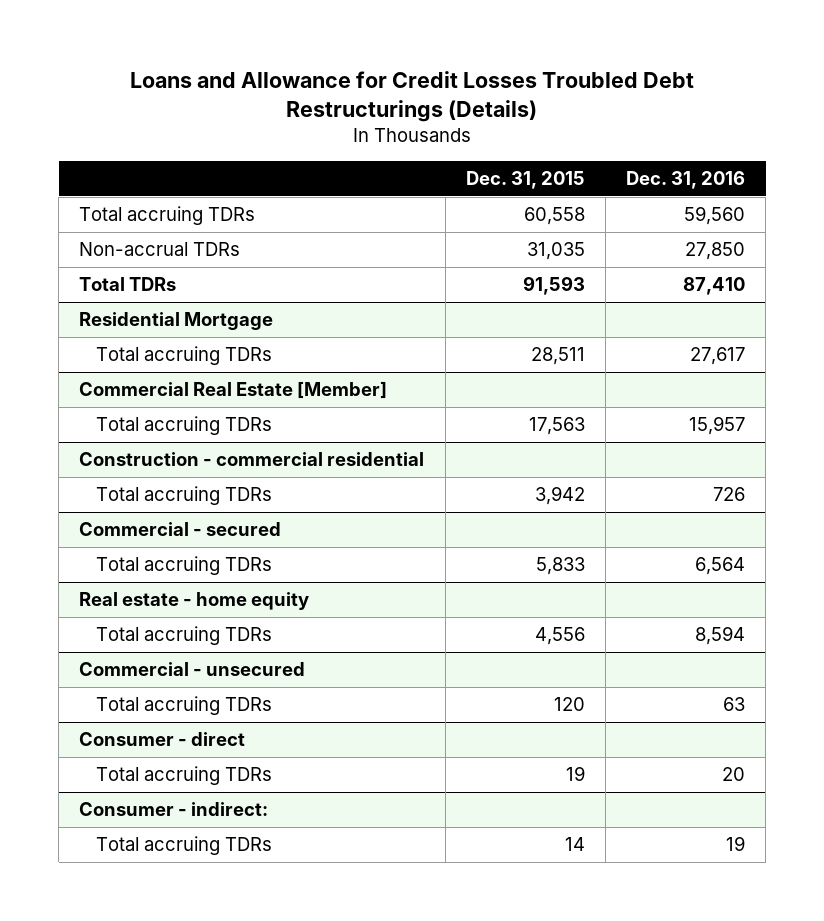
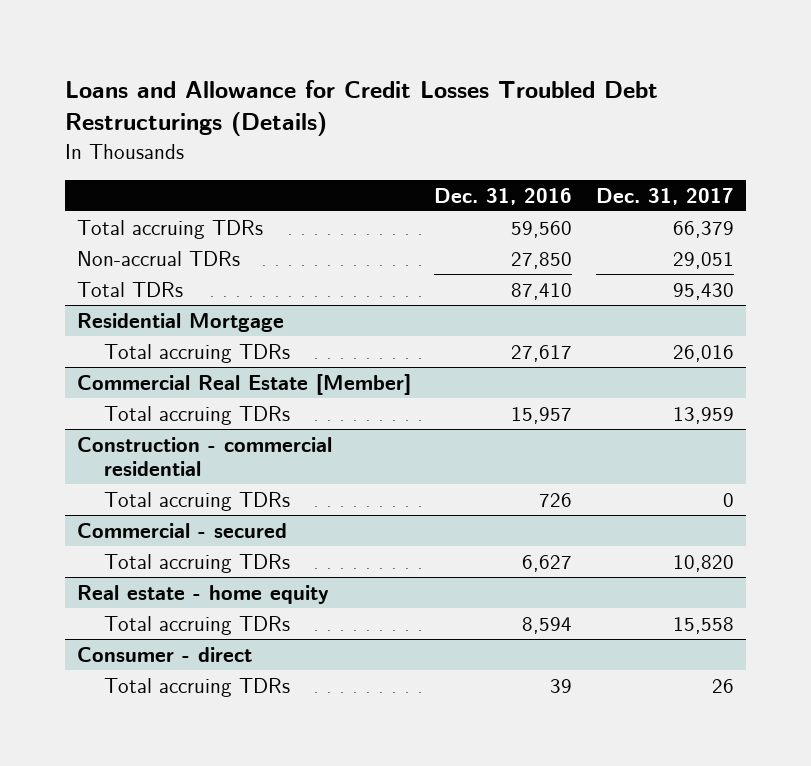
- | Dec. 31, 2015 | Dec. 31, 2016
+ | Dec. 31, 2016 | Dec. 31, 2017
@ Commercial - secured
- Total accruing TDRs | 5,833 | 6,564
+ Total accruing TDRs | 6,627 | 10,820
- Commercial - unsecured
- Total accruing TDRs | 120 | 63
@ Consumer - direct
- Total accruing TDRs | 19 | 20
- Consumer - indirect:
- Total accruing TDRs | 14 | 19
@ Consumer - direct
+ Total accruing TDRs | 39 | 26

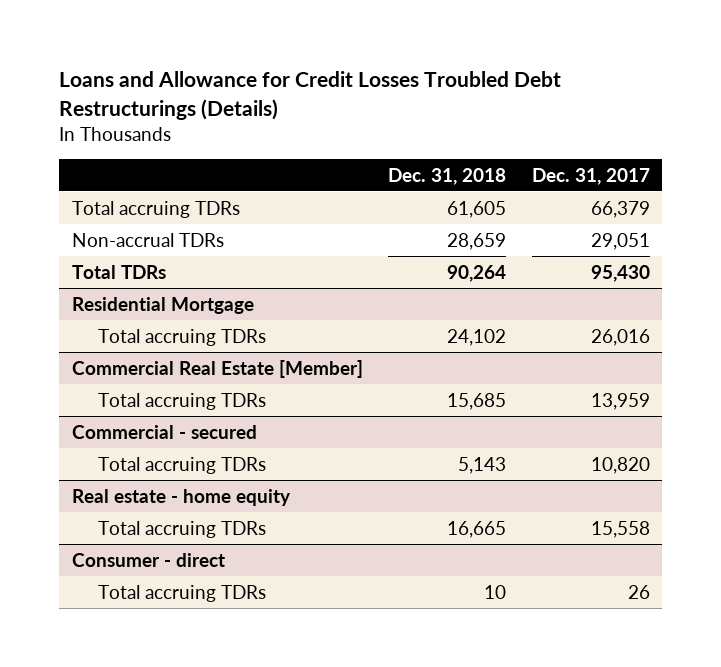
- | Dec. 31, 2016 | Dec. 31, 2017
+ | Dec. 31, 2018 | Dec. 31, 2017
- Construction - commercial residential
- Total accruing TDRs | 726 | 0

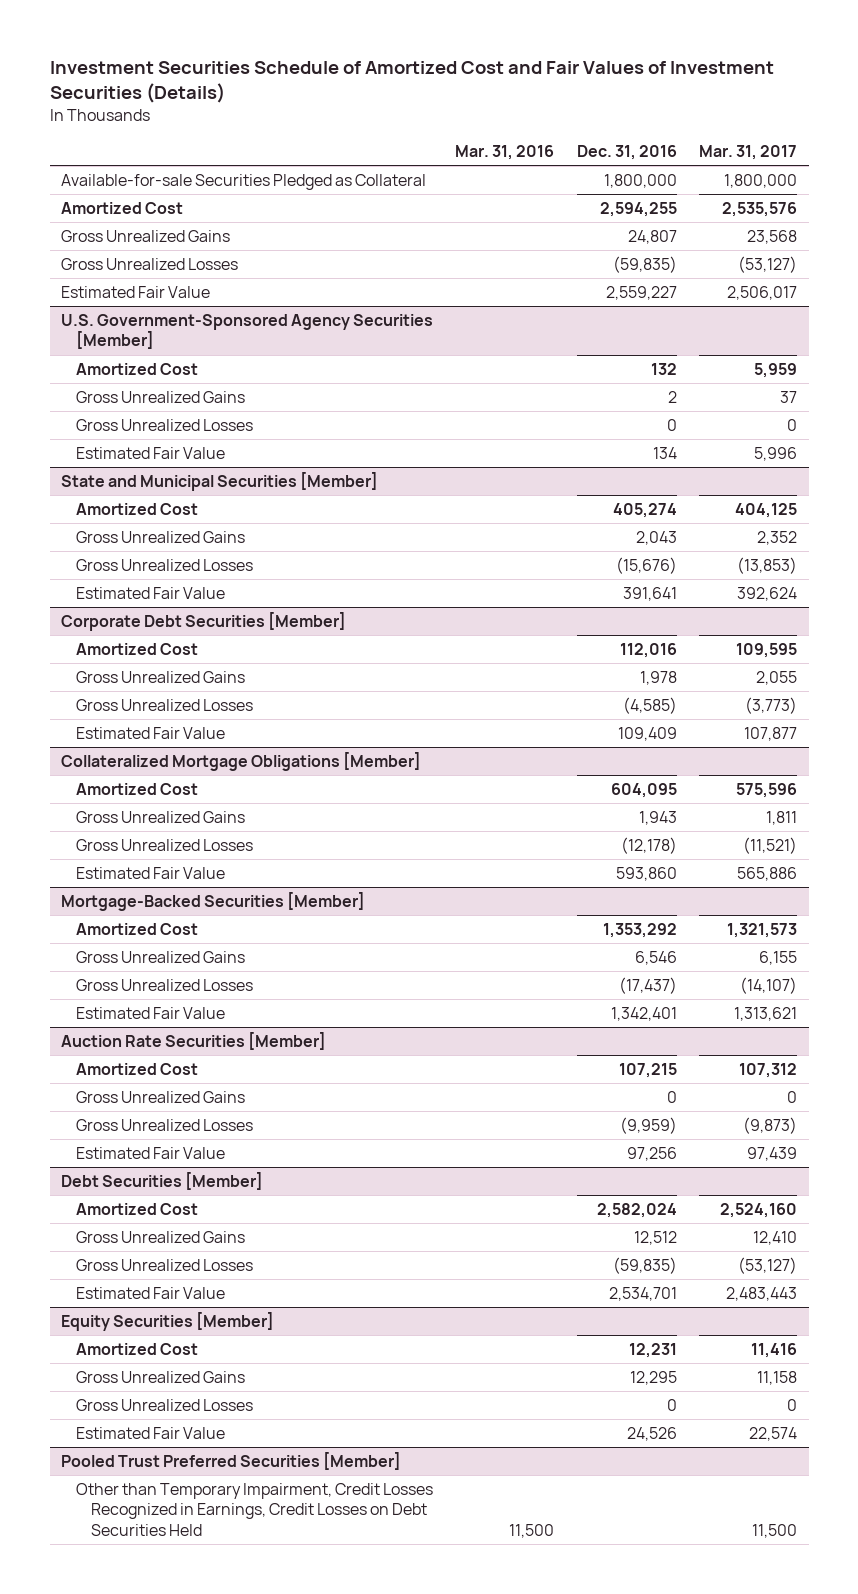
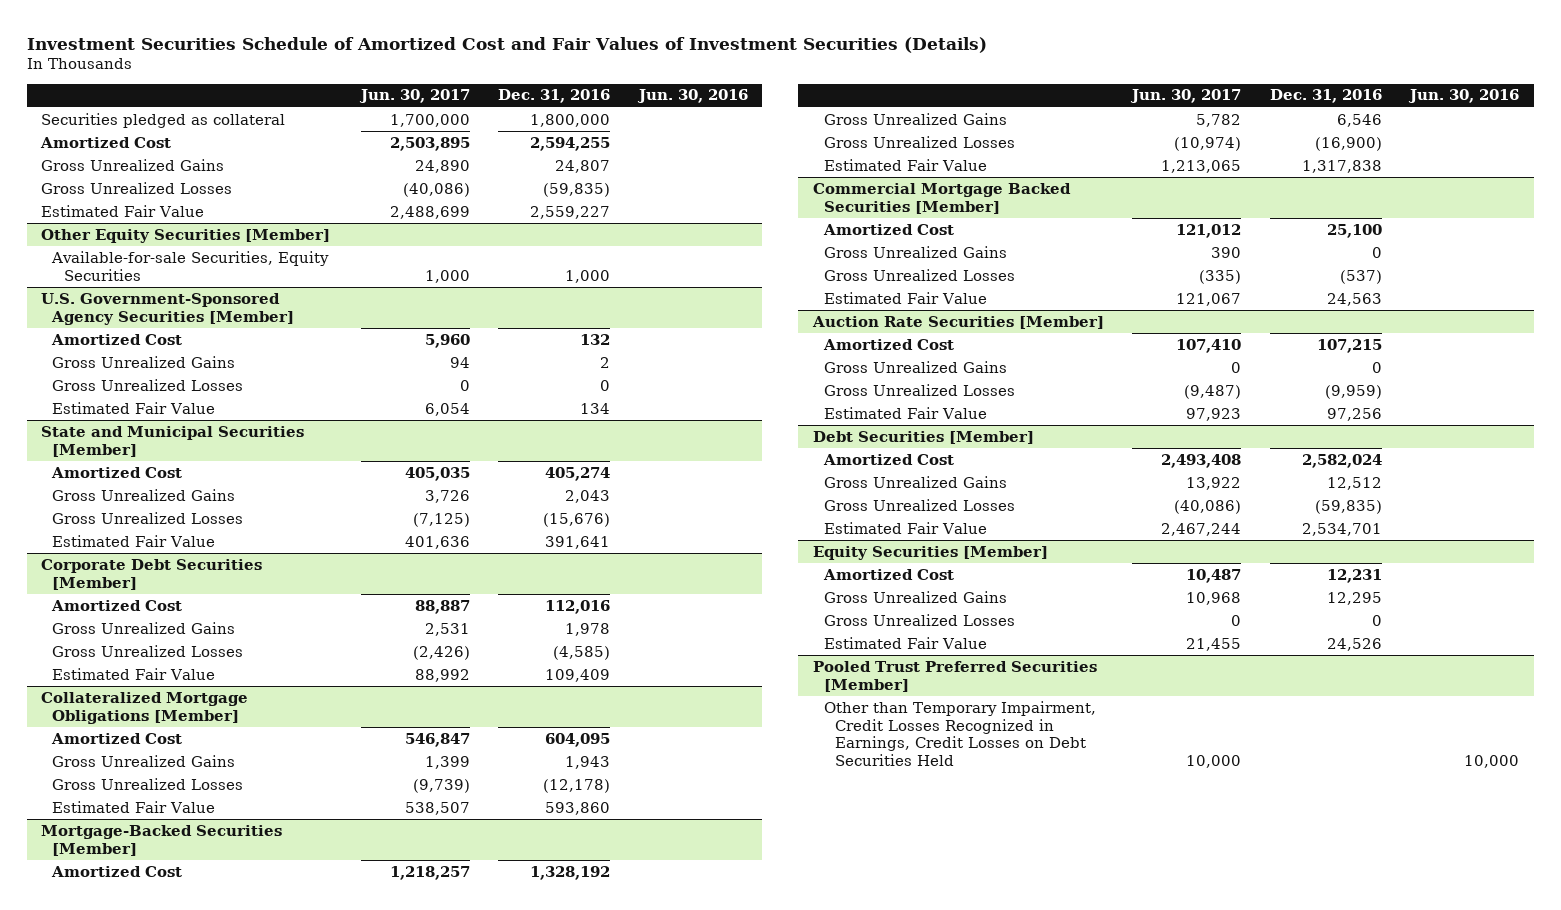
- | Mar. 31, 2016 | Dec. 31, 2016 | Mar. 31, 2017
+ | Jun. 30, 2017 | Dec. 31, 2016 | Jun. 30, 2016
- Available-for-sale Securities Pledged as Collateral | | 1,800,000 | 1,800,000
+ Securities pledged as collateral | 1,700,000 | 1,800,000 |
+ Other Equity Securities [Member]
+ Available-for-sale Securities, Equity Securities | 1,000 | 1,000 |
@ Mortgage-Backed Securities [Member]
- Amortized Cost | | 1,353,292 | 1,321,573
+ Amortized Cost | 1,218,257 | 1,328,192 |
- Gross Unrealized Losses | | (17,437) | (14,107)
- Estimated Fair Value | | 1,342,401 | 1,313,621
+ Gross Unrealized Losses | (10,974) | (16,900) |
+ Estimated Fair Value | 1,213,065 | 1,317,838 |
+ Commercial Mortgage Backed Securities [Member]
+ Amortized Cost | 121,012 | 25,100 |
+ Gross Unrealized Gains | 390 | 0 |
+ Gross Unrealized Losses | (335) | (537) |
+ Estimated Fair Value | 121,067 | 24,563 |

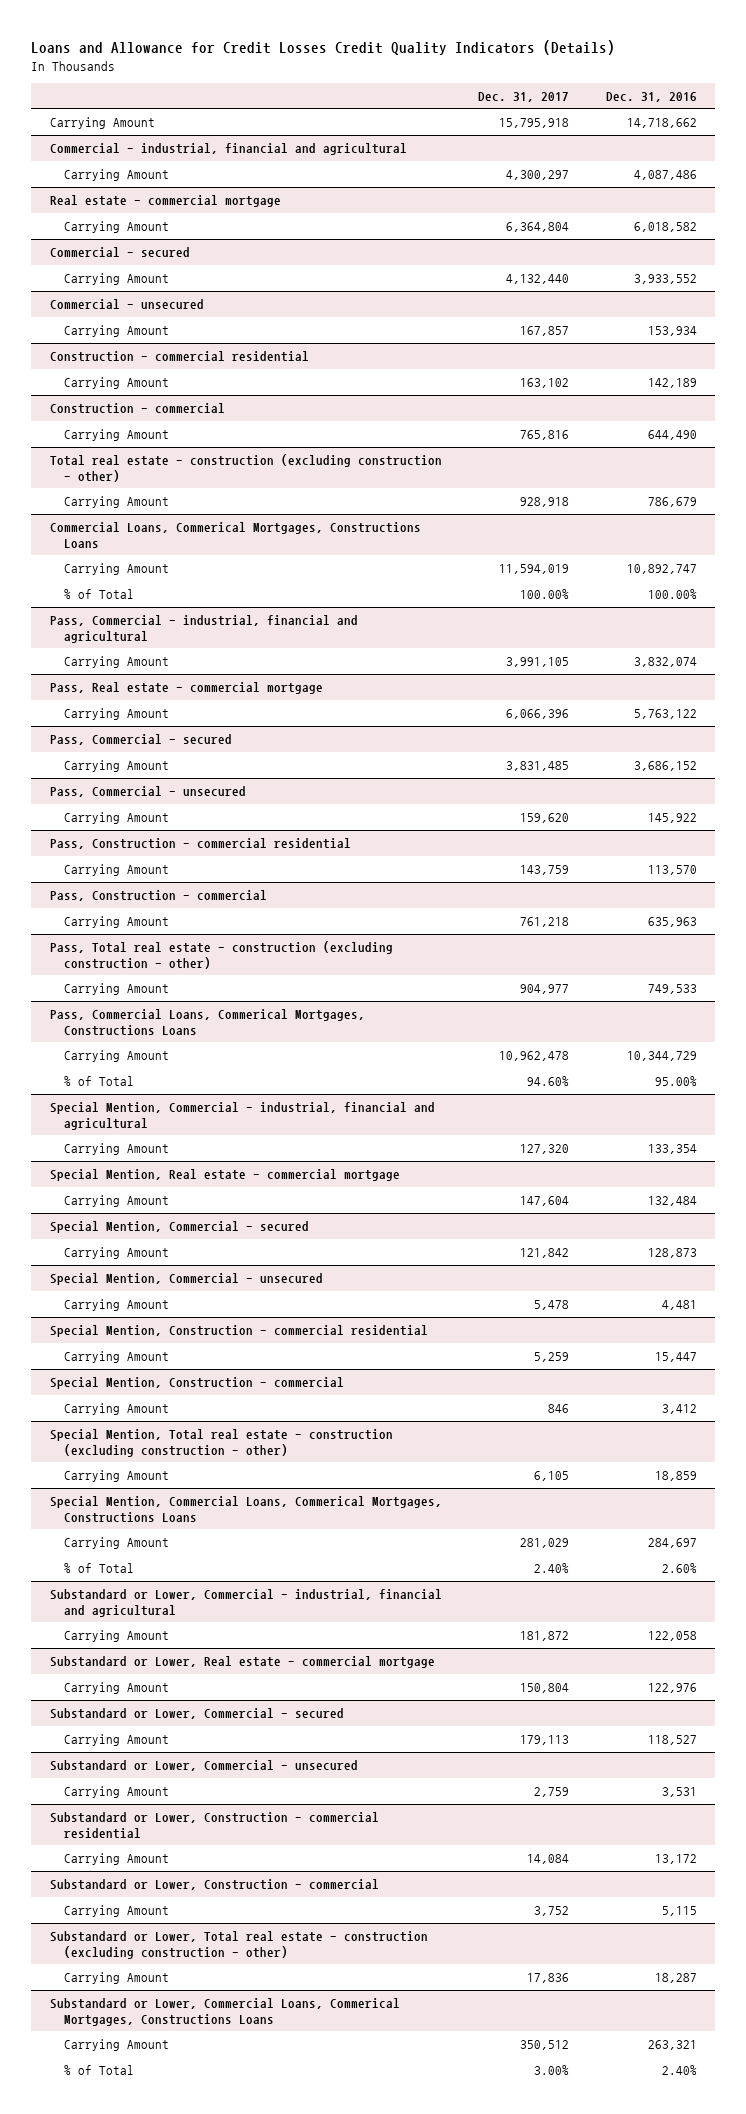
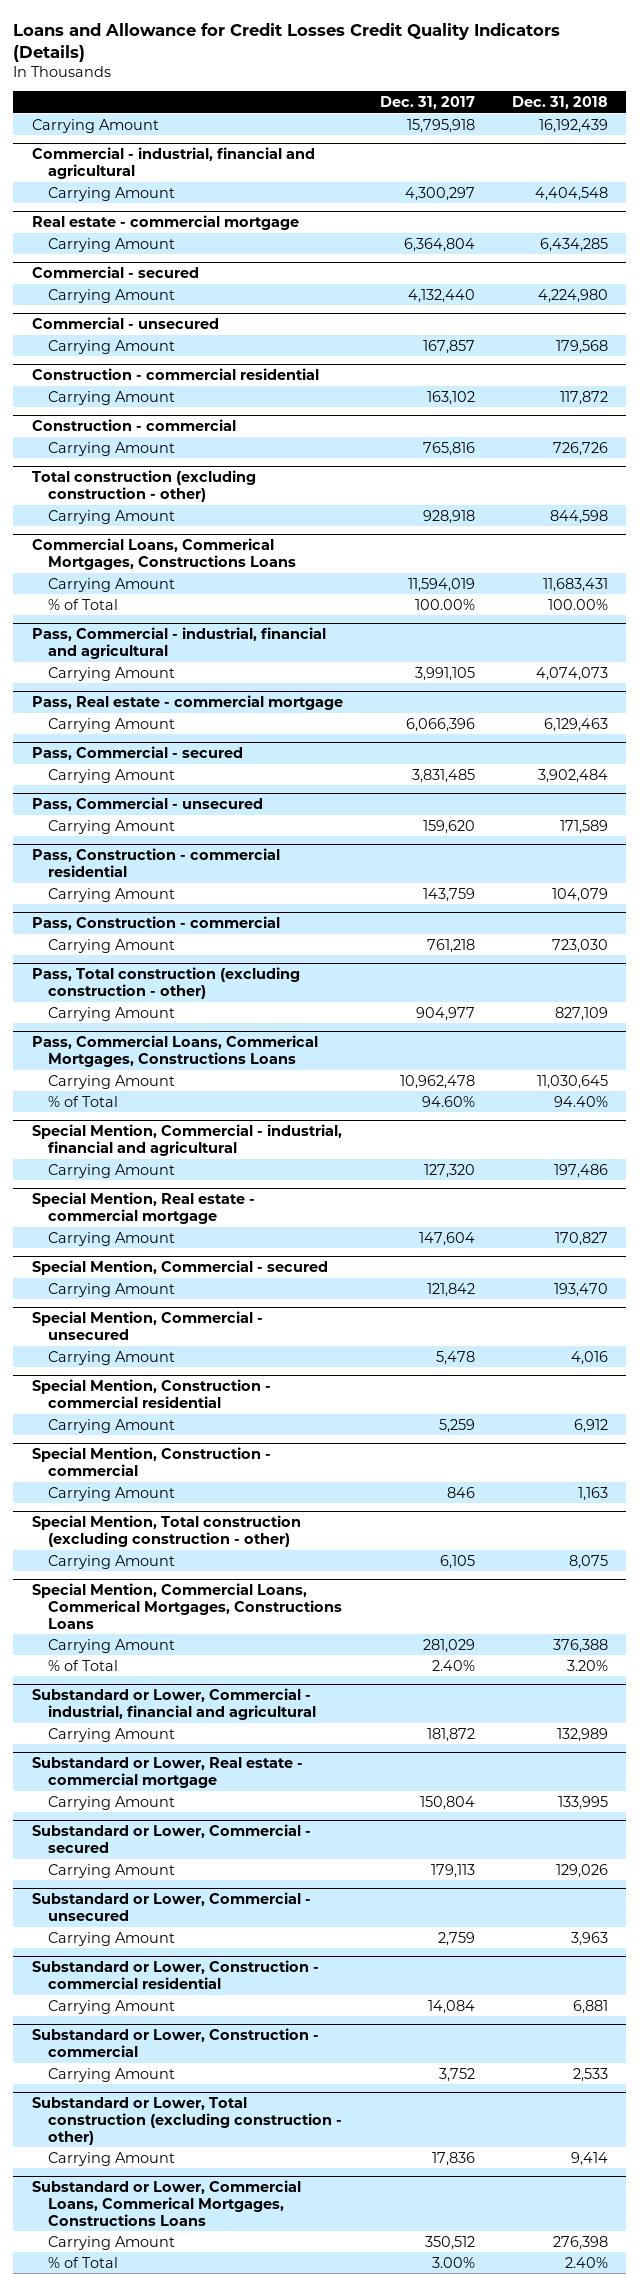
- | Dec. 31, 2017 | Dec. 31, 2016
+ | Dec. 31, 2017 | Dec. 31, 2018
- Total real estate - construction (excluding construction - other)
+ Total construction (excluding construction - other)
- Pass, Total real estate - construction (excluding construction - other)
+ Pass, Total construction (excluding construction - other)
- Special Mention, Total real estate - construction (excluding construction - other)
+ Special Mention, Total construction (excluding construction - other)
- Substandard or Lower, Total real estate - construction (excluding construction - other)
+ Substandard or Lower, Total construction (excluding construction - other)

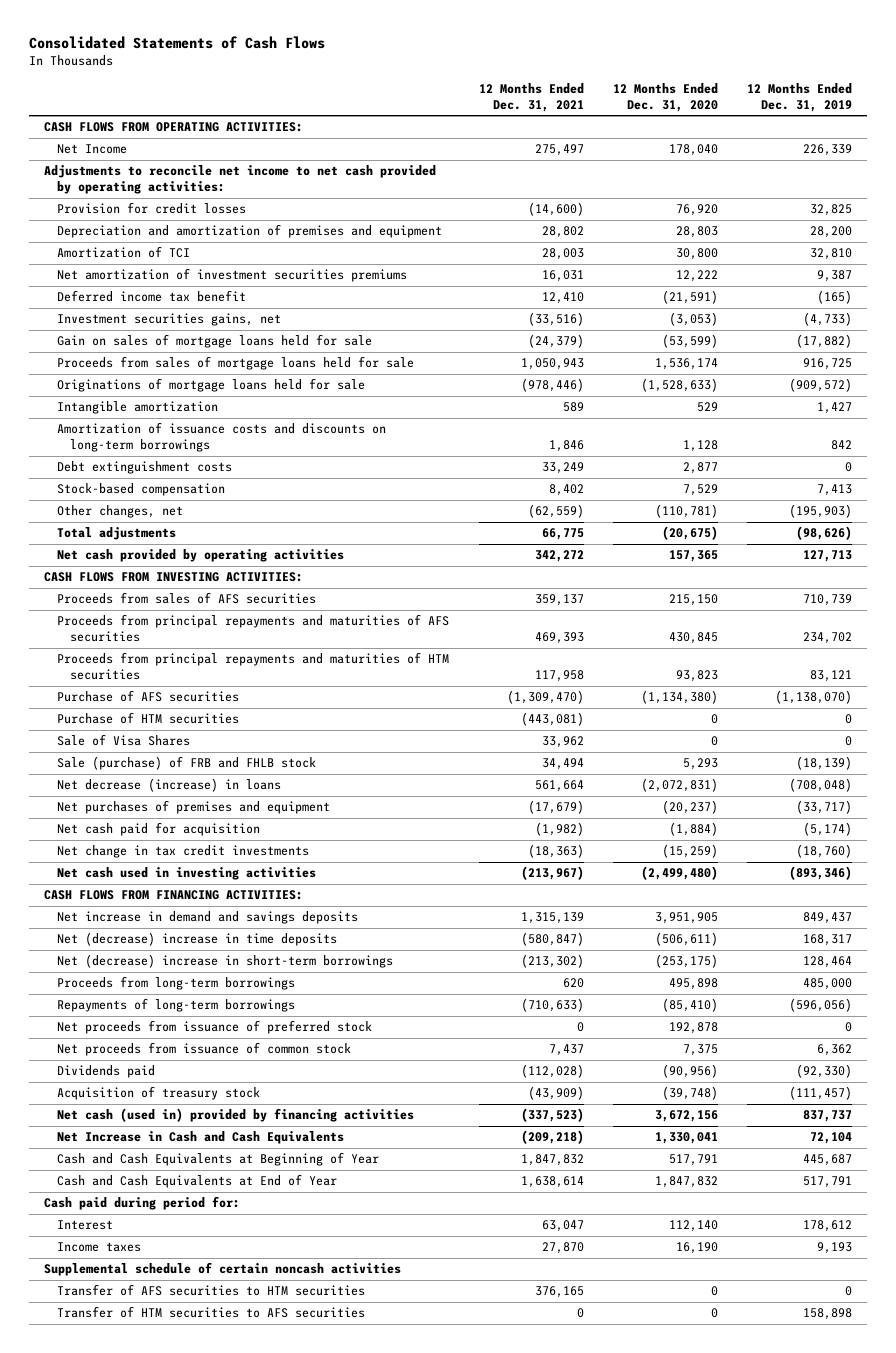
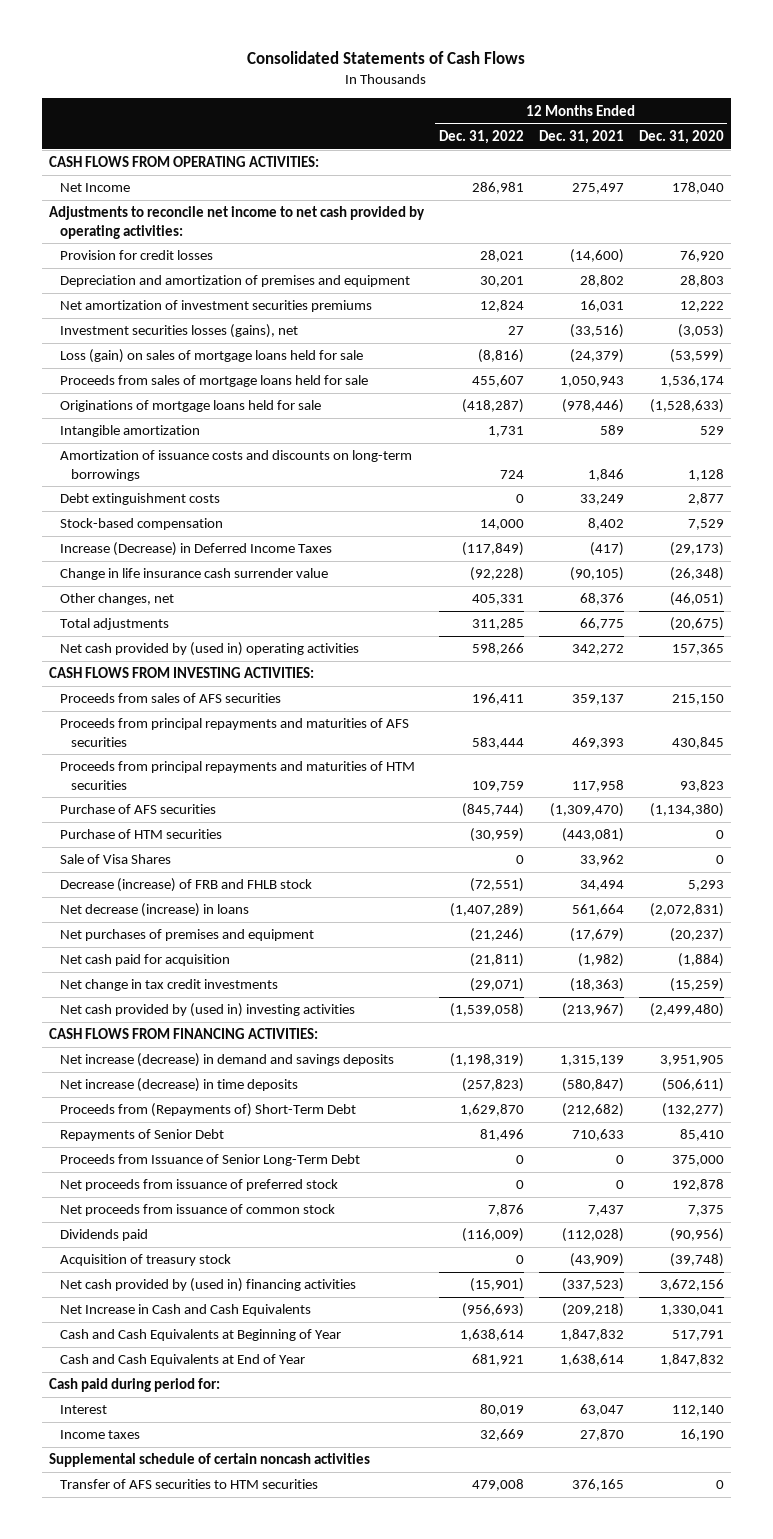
- | 12 Months Ended Dec. 31, 2021 | 12 Months Ended Dec. 31, 2020 | 12 Months Ended Dec. 31, 2019
+ | 12 Months Ended Dec. 31, 2022 | 12 Months Ended Dec. 31, 2021 | 12 Months Ended Dec. 31, 2020
- Amortization of TCI | 28,003 | 30,800 | 32,810
- Deferred income tax benefit | 12,410 | (21,591) | (165)
- Investment securities gains, net | (33,516) | (3,053) | (4,733)
- Gain on sales of mortgage loans held for sale | (24,379) | (53,599) | (17,882)
+ Investment securities losses (gains), net | 27 | (33,516) | (3,053)
+ Loss (gain) on sales of mortgage loans held for sale | (8,816) | (24,379) | (53,599)
- Other changes, net | (62,559) | (110,781) | (195,903)
+ Increase (Decrease) in Deferred Income Taxes | (117,849) | (417) | (29,173)
+ Change in life insurance cash surrender value | (92,228) | (90,105) | (26,348)
+ Other changes, net | 405,331 | 68,376 | (46,051)
- Net cash provided by operating activities | 342,272 | 157,365 | 127,713
+ Net cash provided by (used in) operating activities | 598,266 | 342,272 | 157,365
- Sale (purchase) of FRB and FHLB stock | 34,494 | 5,293 | (18,139)
+ Decrease (increase) of FRB and FHLB stock | (72,551) | 34,494 | 5,293
- Net cash used in investing activities | (213,967) | (2,499,480) | (893,346)
+ Net cash provided by (used in) investing activities | (1,539,058) | (213,967) | (2,499,480)
- Net increase in demand and savings deposits | 1,315,139 | 3,951,905 | 849,437
- Net (decrease) increase in time deposits | (580,847) | (506,611) | 168,317
- Net (decrease) increase in short-term borrowings | (213,302) | (253,175) | 128,464
- Proceeds from long-term borrowings | 620 | 495,898 | 485,000
- Repayments of long-term borrowings | (710,633) | (85,410) | (596,056)
+ Net increase (decrease) in demand and savings deposits | (1,198,319) | 1,315,139 | 3,951,905
+ Net increase (decrease) in time deposits | (257,823) | (580,847) | (506,611)
+ Proceeds from (Repayments of) Short-Term Debt | 1,629,870 | (212,682) | (132,277)
+ Repayments of Senior Debt | 81,496 | 710,633 | 85,410
+ Proceeds from Issuance of Senior Long-Term Debt | 0 | 0 | 375,000
- Net cash (used in) provided by financing activities | (337,523) | 3,672,156 | 837,737
+ Net cash provided by (used in) financing activities | (15,901) | (337,523) | 3,672,156
- Transfer of HTM securities to AFS securities | 0 | 0 | 158,898

